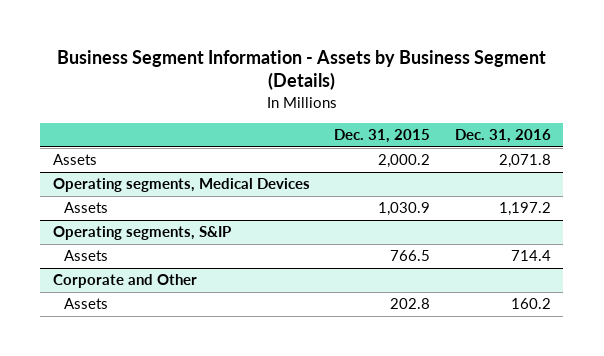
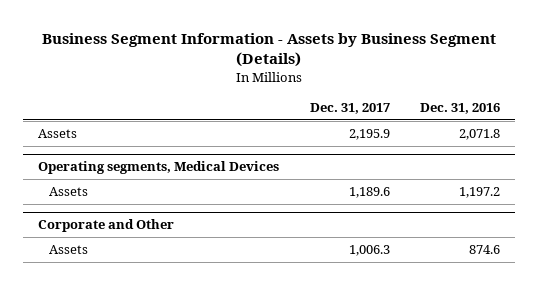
- | Dec. 31, 2015 | Dec. 31, 2016
+ | Dec. 31, 2017 | Dec. 31, 2016
- Operating segments, S&IP
- Assets | 766.5 | 714.4
@ Corporate and Other
- Assets | 202.8 | 160.2
+ Assets | 1,006.3 | 874.6

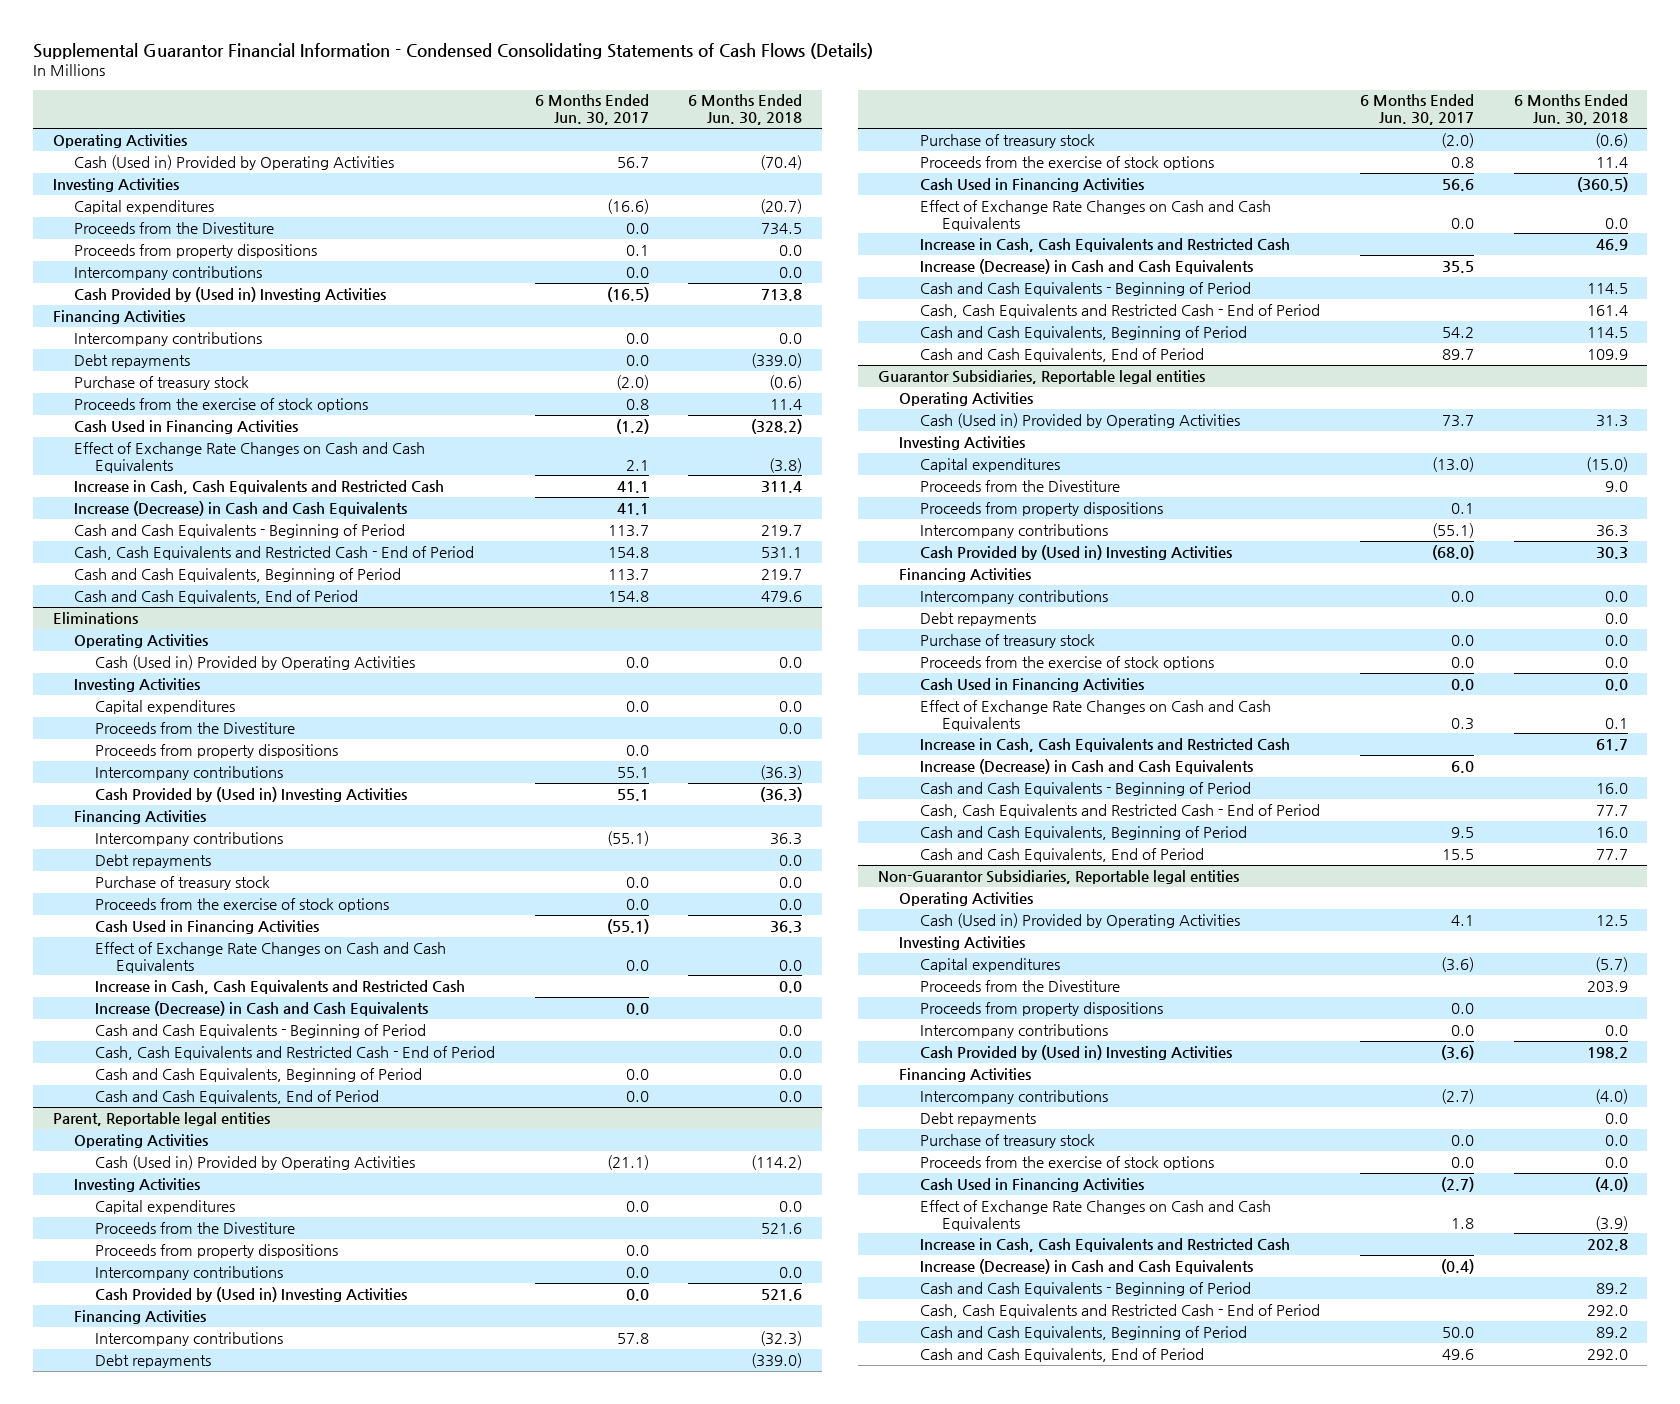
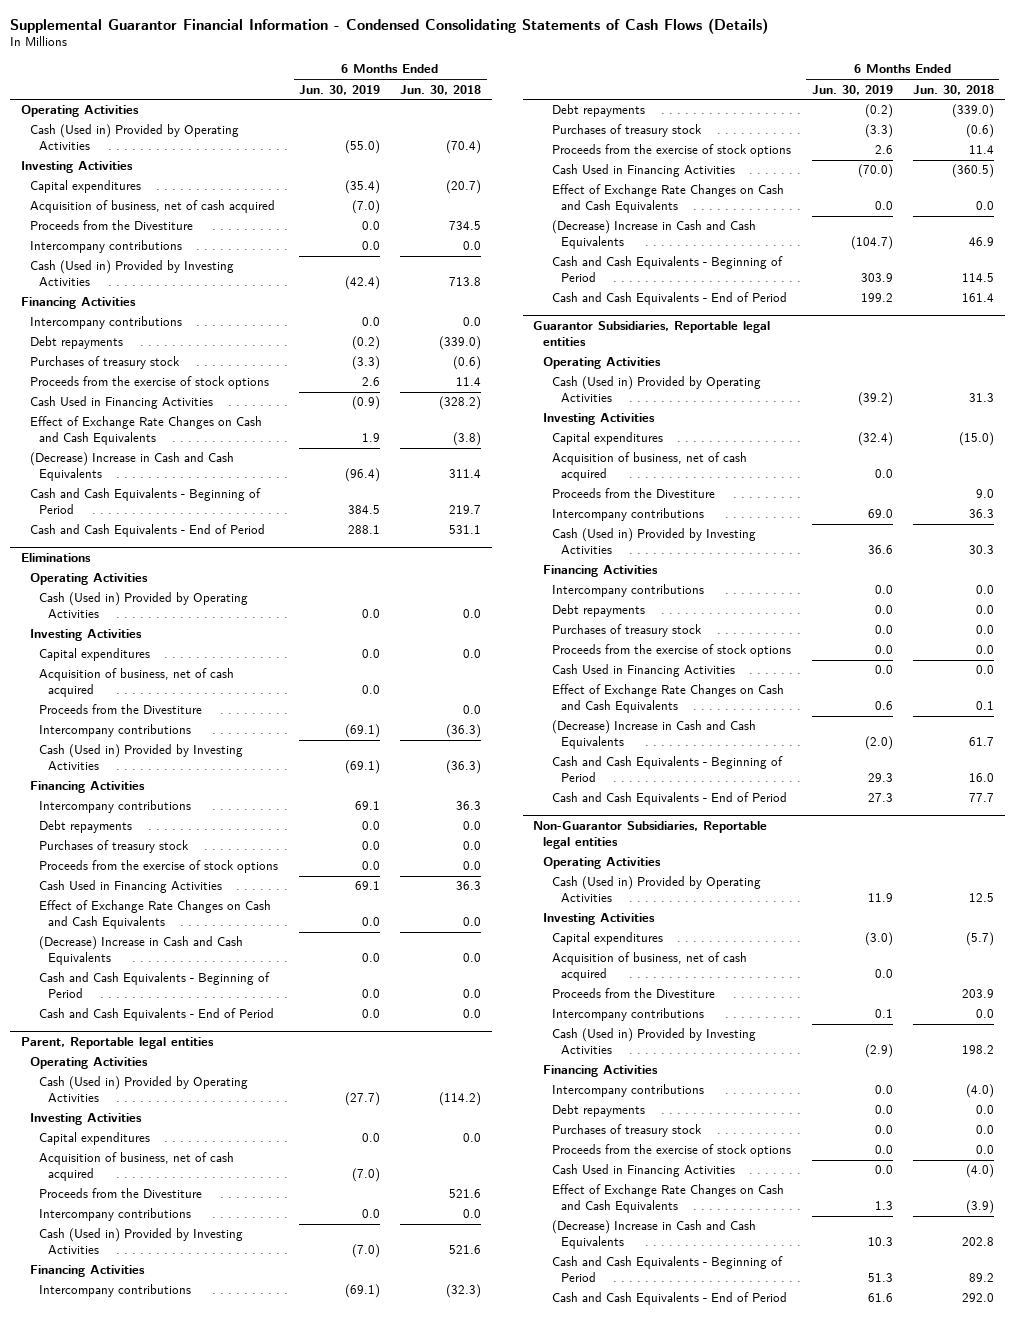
- | 6 Months Ended Jun. 30, 2017 | 6 Months Ended Jun. 30, 2018
+ | 6 Months Ended Jun. 30, 2019 | 6 Months Ended Jun. 30, 2018
+ Acquisition of business, net of cash acquired | (7.0) |
- Proceeds from property dispositions | 0.1 | 0.0
- Cash Provided by (Used in) Investing Activities | (16.5) | 713.8
+ Cash (Used in) Provided by Investing Activities | (42.4) | 713.8
- Purchase of treasury stock | (2.0) | (0.6)
+ Purchases of treasury stock | (3.3) | (0.6)
- Increase in Cash, Cash Equivalents and Restricted Cash | 41.1 | 311.4
- Increase (Decrease) in Cash and Cash Equivalents | 41.1 |
+ (Decrease) Increase in Cash and Cash Equivalents | (96.4) | 311.4
- Cash, Cash Equivalents and Restricted Cash - End of Period | 154.8 | 531.1
- Cash and Cash Equivalents, Beginning of Period | 113.7 | 219.7
- Cash and Cash Equivalents, End of Period | 154.8 | 479.6
+ Cash and Cash Equivalents - End of Period | 288.1 | 531.1
@ Eliminations
+ Acquisition of business, net of cash acquired | 0.0 |
- Proceeds from property dispositions | 0.0 |
- Cash Provided by (Used in) Investing Activities | 55.1 | (36.3)
+ Cash (Used in) Provided by Investing Activities | (69.1) | (36.3)
- Purchase of treasury stock | 0.0 | 0.0
+ Purchases of treasury stock | 0.0 | 0.0
- Increase in Cash, Cash Equivalents and Restricted Cash | | 0.0
- Increase (Decrease) in Cash and Cash Equivalents | 0.0 |
+ (Decrease) Increase in Cash and Cash Equivalents | 0.0 | 0.0
- Cash, Cash Equivalents and Restricted Cash - End of Period | | 0.0
- Cash and Cash Equivalents, Beginning of Period | 0.0 | 0.0
- Cash and Cash Equivalents, End of Period | 0.0 | 0.0
+ Cash and Cash Equivalents - End of Period | 0.0 | 0.0
@ Parent, Reportable legal entities
+ Acquisition of business, net of cash acquired | (7.0) |
- Proceeds from property dispositions | 0.0 |
- Cash Provided by (Used in) Investing Activities | 0.0 | 521.6
+ Cash (Used in) Provided by Investing Activities | (7.0) | 521.6
- Purchase of treasury stock | (2.0) | (0.6)
+ Purchases of treasury stock | (3.3) | (0.6)
- Increase in Cash, Cash Equivalents and Restricted Cash | | 46.9
- Increase (Decrease) in Cash and Cash Equivalents | 35.5 |
+ (Decrease) Increase in Cash and Cash Equivalents | (104.7) | 46.9
- Cash, Cash Equivalents and Restricted Cash - End of Period | | 161.4
- Cash and Cash Equivalents, Beginning of Period | 54.2 | 114.5
- Cash and Cash Equivalents, End of Period | 89.7 | 109.9
+ Cash and Cash Equivalents - End of Period | 199.2 | 161.4
@ Guarantor Subsidiaries, Reportable legal entities
+ Acquisition of business, net of cash acquired | 0.0 |
- Proceeds from property dispositions | 0.1 |
- Cash Provided by (Used in) Investing Activities | (68.0) | 30.3
+ Cash (Used in) Provided by Investing Activities | 36.6 | 30.3
- Purchase of treasury stock | 0.0 | 0.0
+ Purchases of treasury stock | 0.0 | 0.0
- Increase in Cash, Cash Equivalents and Restricted Cash | | 61.7
- Increase (Decrease) in Cash and Cash Equivalents | 6.0 |
+ (Decrease) Increase in Cash and Cash Equivalents | (2.0) | 61.7
- Cash, Cash Equivalents and Restricted Cash - End of Period | | 77.7
- Cash and Cash Equivalents, Beginning of Period | 9.5 | 16.0
- Cash and Cash Equivalents, End of Period | 15.5 | 77.7
+ Cash and Cash Equivalents - End of Period | 27.3 | 77.7
@ Non-Guarantor Subsidiaries, Reportable legal entities
+ Acquisition of business, net of cash acquired | 0.0 |
- Proceeds from property dispositions | 0.0 |
- Cash Provided by (Used in) Investing Activities | (3.6) | 198.2
+ Cash (Used in) Provided by Investing Activities | (2.9) | 198.2
- Purchase of treasury stock | 0.0 | 0.0
+ Purchases of treasury stock | 0.0 | 0.0
- Increase in Cash, Cash Equivalents and Restricted Cash | | 202.8
- Increase (Decrease) in Cash and Cash Equivalents | (0.4) |
+ (Decrease) Increase in Cash and Cash Equivalents | 10.3 | 202.8
- Cash, Cash Equivalents and Restricted Cash - End of Period | | 292.0
- Cash and Cash Equivalents, Beginning of Period | 50.0 | 89.2
- Cash and Cash Equivalents, End of Period | 49.6 | 292.0
+ Cash and Cash Equivalents - End of Period | 61.6 | 292.0

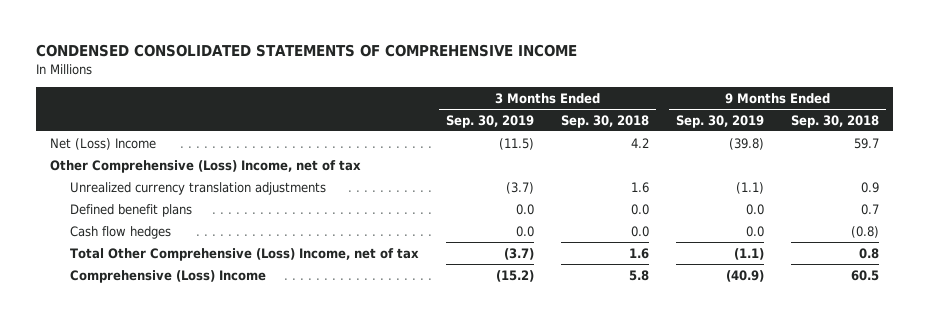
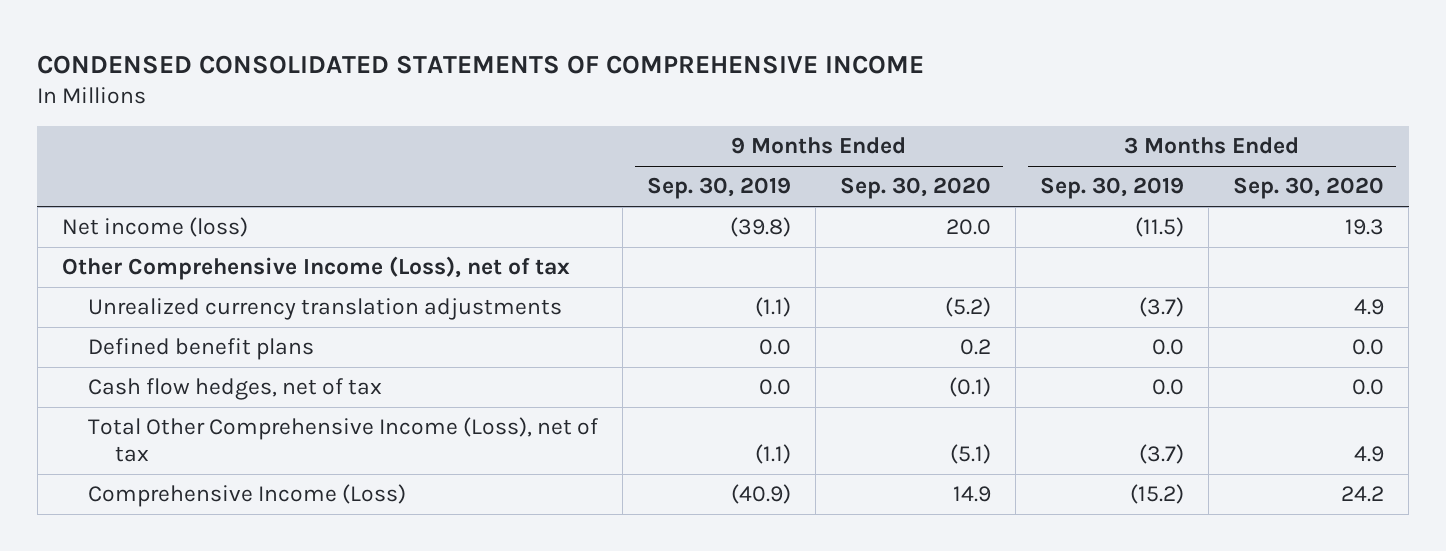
- | 3 Months Ended Sep. 30, 2019 | 3 Months Ended Sep. 30, 2018 | 9 Months Ended Sep. 30, 2019 | 9 Months Ended Sep. 30, 2018
+ | 9 Months Ended Sep. 30, 2019 | 9 Months Ended Sep. 30, 2020 | 3 Months Ended Sep. 30, 2019 | 3 Months Ended Sep. 30, 2020
- Net (Loss) Income | (11.5) | 4.2 | (39.8) | 59.7
- Other Comprehensive (Loss) Income, net of tax
+ Net income (loss) | (39.8) | 20.0 | (11.5) | 19.3
+ Other Comprehensive Income (Loss), net of tax
- Cash flow hedges | 0.0 | 0.0 | 0.0 | (0.8)
- Total Other Comprehensive (Loss) Income, net of tax | (3.7) | 1.6 | (1.1) | 0.8
- Comprehensive (Loss) Income | (15.2) | 5.8 | (40.9) | 60.5
+ Cash flow hedges, net of tax | 0.0 | (0.1) | 0.0 | 0.0
+ Total Other Comprehensive Income (Loss), net of tax | (1.1) | (5.1) | (3.7) | 4.9
+ Comprehensive Income (Loss) | (40.9) | 14.9 | (15.2) | 24.2

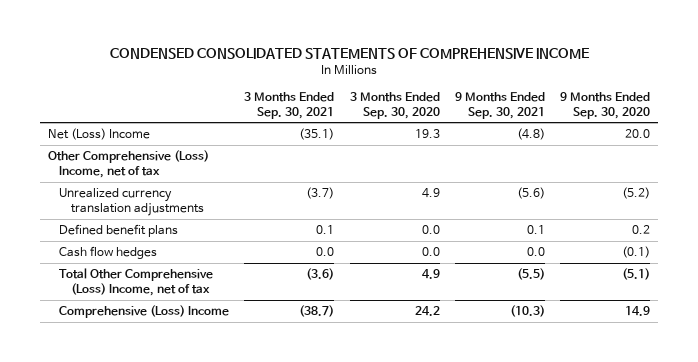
- | 9 Months Ended Sep. 30, 2019 | 9 Months Ended Sep. 30, 2020 | 3 Months Ended Sep. 30, 2019 | 3 Months Ended Sep. 30, 2020
+ | 3 Months Ended Sep. 30, 2021 | 3 Months Ended Sep. 30, 2020 | 9 Months Ended Sep. 30, 2021 | 9 Months Ended Sep. 30, 2020
- Net income (loss) | (39.8) | 20.0 | (11.5) | 19.3
- Other Comprehensive Income (Loss), net of tax
+ Net (Loss) Income | (35.1) | 19.3 | (4.8) | 20.0
+ Other Comprehensive (Loss) Income, net of tax
- Cash flow hedges, net of tax | 0.0 | (0.1) | 0.0 | 0.0
- Total Other Comprehensive Income (Loss), net of tax | (1.1) | (5.1) | (3.7) | 4.9
- Comprehensive Income (Loss) | (40.9) | 14.9 | (15.2) | 24.2
+ Cash flow hedges | 0.0 | 0.0 | 0.0 | (0.1)
+ Total Other Comprehensive (Loss) Income, net of tax | (3.6) | 4.9 | (5.5) | (5.1)
+ Comprehensive (Loss) Income | (38.7) | 24.2 | (10.3) | 14.9

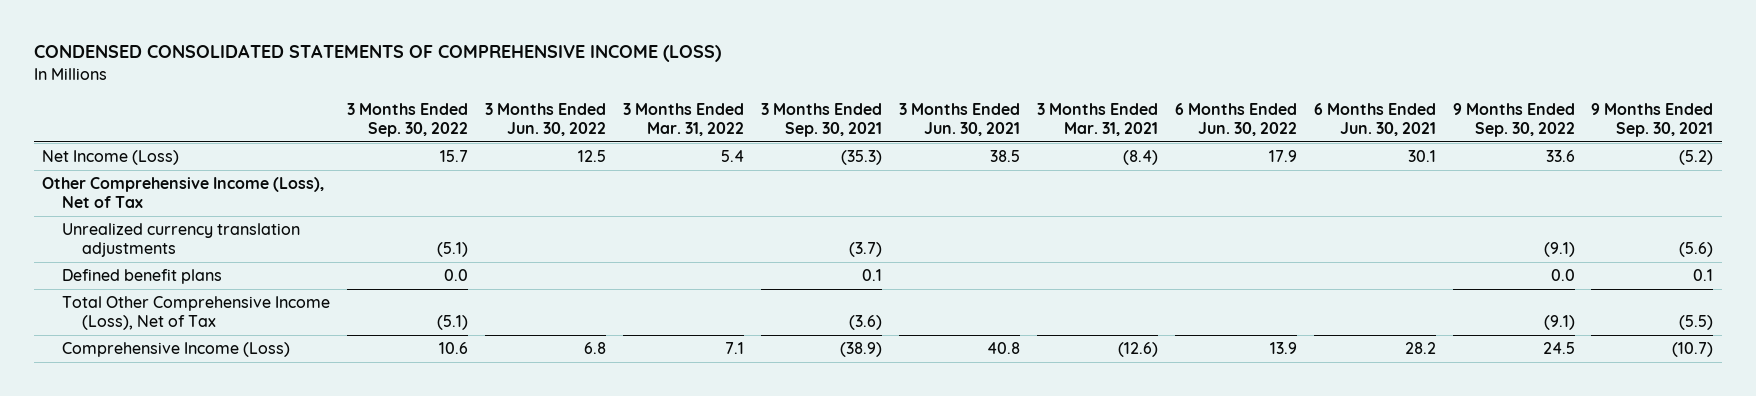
- CONDENSED CONSOLIDATED STATEMENTS OF COMPREHENSIVE INCOME
+ CONDENSED CONSOLIDATED STATEMENTS OF COMPREHENSIVE INCOME (LOSS)
- | 3 Months Ended Sep. 30, 2021 | 3 Months Ended Sep. 30, 2020 | 9 Months Ended Sep. 30, 2021 | 9 Months Ended Sep. 30, 2020
+ | 3 Months Ended Sep. 30, 2022 | 3 Months Ended Jun. 30, 2022 | 3 Months Ended Mar. 31, 2022 | 3 Months Ended Sep. 30, 2021 | 3 Months Ended Jun. 30, 2021 | 3 Months Ended Mar. 31, 2021 | 6 Months Ended Jun. 30, 2022 | 6 Months Ended Jun. 30, 2021 | 9 Months Ended Sep. 30, 2022 | 9 Months Ended Sep. 30, 2021
- Net (Loss) Income | (35.1) | 19.3 | (4.8) | 20.0
- Other Comprehensive (Loss) Income, net of tax
+ Net Income (Loss) | 15.7 | 12.5 | 5.4 | (35.3) | 38.5 | (8.4) | 17.9 | 30.1 | 33.6 | (5.2)
+ Other Comprehensive Income (Loss), Net of Tax
- Cash flow hedges | 0.0 | 0.0 | 0.0 | (0.1)
- Total Other Comprehensive (Loss) Income, net of tax | (3.6) | 4.9 | (5.5) | (5.1)
- Comprehensive (Loss) Income | (38.7) | 24.2 | (10.3) | 14.9
+ Total Other Comprehensive Income (Loss), Net of Tax | (5.1) | | | (3.6) | | | | | (9.1) | (5.5)
+ Comprehensive Income (Loss) | 10.6 | 6.8 | 7.1 | (38.9) | 40.8 | (12.6) | 13.9 | 28.2 | 24.5 | (10.7)

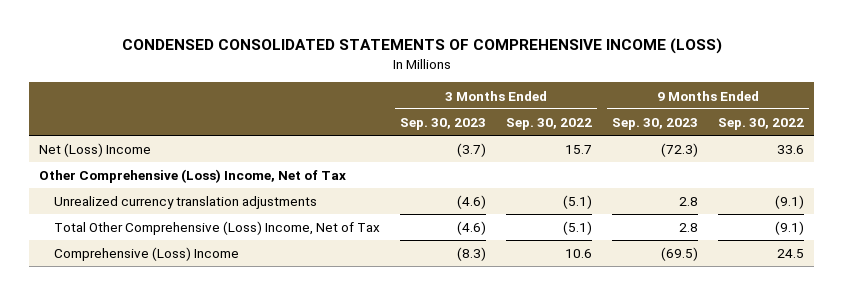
- | 3 Months Ended Sep. 30, 2022 | 3 Months Ended Jun. 30, 2022 | 3 Months Ended Mar. 31, 2022 | 3 Months Ended Sep. 30, 2021 | 3 Months Ended Jun. 30, 2021 | 3 Months Ended Mar. 31, 2021 | 6 Months Ended Jun. 30, 2022 | 6 Months Ended Jun. 30, 2021 | 9 Months Ended Sep. 30, 2022 | 9 Months Ended Sep. 30, 2021
+ | 3 Months Ended Sep. 30, 2023 | 3 Months Ended Sep. 30, 2022 | 9 Months Ended Sep. 30, 2023 | 9 Months Ended Sep. 30, 2022
- Net Income (Loss) | 15.7 | 12.5 | 5.4 | (35.3) | 38.5 | (8.4) | 17.9 | 30.1 | 33.6 | (5.2)
- Other Comprehensive Income (Loss), Net of Tax
+ Net (Loss) Income | (3.7) | 15.7 | (72.3) | 33.6
+ Other Comprehensive (Loss) Income, Net of Tax
- Defined benefit plans | 0.0 | | | 0.1 | | | | | 0.0 | 0.1
- Total Other Comprehensive Income (Loss), Net of Tax | (5.1) | | | (3.6) | | | | | (9.1) | (5.5)
- Comprehensive Income (Loss) | 10.6 | 6.8 | 7.1 | (38.9) | 40.8 | (12.6) | 13.9 | 28.2 | 24.5 | (10.7)
+ Total Other Comprehensive (Loss) Income, Net of Tax | (4.6) | (5.1) | 2.8 | (9.1)
+ Comprehensive (Loss) Income | (8.3) | 10.6 | (69.5) | 24.5

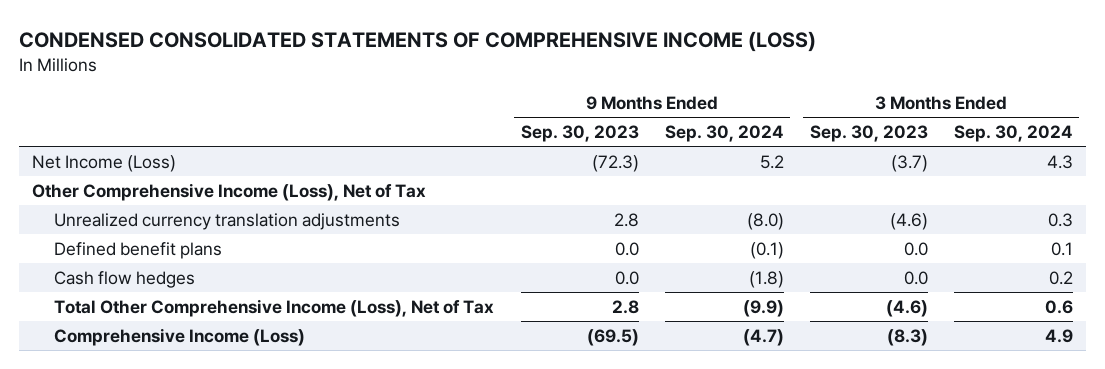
- | 3 Months Ended Sep. 30, 2023 | 3 Months Ended Sep. 30, 2022 | 9 Months Ended Sep. 30, 2023 | 9 Months Ended Sep. 30, 2022
+ | 9 Months Ended Sep. 30, 2023 | 9 Months Ended Sep. 30, 2024 | 3 Months Ended Sep. 30, 2023 | 3 Months Ended Sep. 30, 2024
- Net (Loss) Income | (3.7) | 15.7 | (72.3) | 33.6
- Other Comprehensive (Loss) Income, Net of Tax
+ Net Income (Loss) | (72.3) | 5.2 | (3.7) | 4.3
+ Other Comprehensive Income (Loss), Net of Tax
- Total Other Comprehensive (Loss) Income, Net of Tax | (4.6) | (5.1) | 2.8 | (9.1)
- Comprehensive (Loss) Income | (8.3) | 10.6 | (69.5) | 24.5
+ Defined benefit plans | 0.0 | (0.1) | 0.0 | 0.1
+ Cash flow hedges | 0.0 | (1.8) | 0.0 | 0.2
+ Total Other Comprehensive Income (Loss), Net of Tax | 2.8 | (9.9) | (4.6) | 0.6
+ Comprehensive Income (Loss) | (69.5) | (4.7) | (8.3) | 4.9

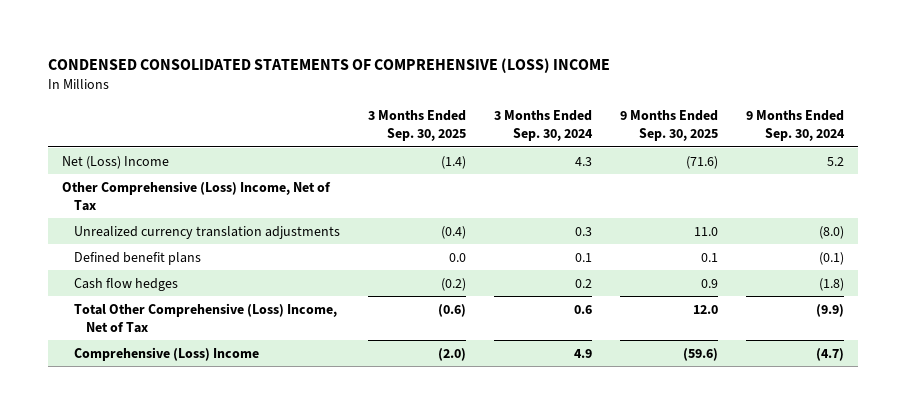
- CONDENSED CONSOLIDATED STATEMENTS OF COMPREHENSIVE INCOME (LOSS)
+ CONDENSED CONSOLIDATED STATEMENTS OF COMPREHENSIVE (LOSS) INCOME
- | 9 Months Ended Sep. 30, 2023 | 9 Months Ended Sep. 30, 2024 | 3 Months Ended Sep. 30, 2023 | 3 Months Ended Sep. 30, 2024
+ | 3 Months Ended Sep. 30, 2025 | 3 Months Ended Sep. 30, 2024 | 9 Months Ended Sep. 30, 2025 | 9 Months Ended Sep. 30, 2024
- Net Income (Loss) | (72.3) | 5.2 | (3.7) | 4.3
- Other Comprehensive Income (Loss), Net of Tax
+ Net (Loss) Income | (1.4) | 4.3 | (71.6) | 5.2
+ Other Comprehensive (Loss) Income, Net of Tax
- Total Other Comprehensive Income (Loss), Net of Tax | 2.8 | (9.9) | (4.6) | 0.6
- Comprehensive Income (Loss) | (69.5) | (4.7) | (8.3) | 4.9
+ Total Other Comprehensive (Loss) Income, Net of Tax | (0.6) | 0.6 | 12.0 | (9.9)
+ Comprehensive (Loss) Income | (2.0) | 4.9 | (59.6) | (4.7)

